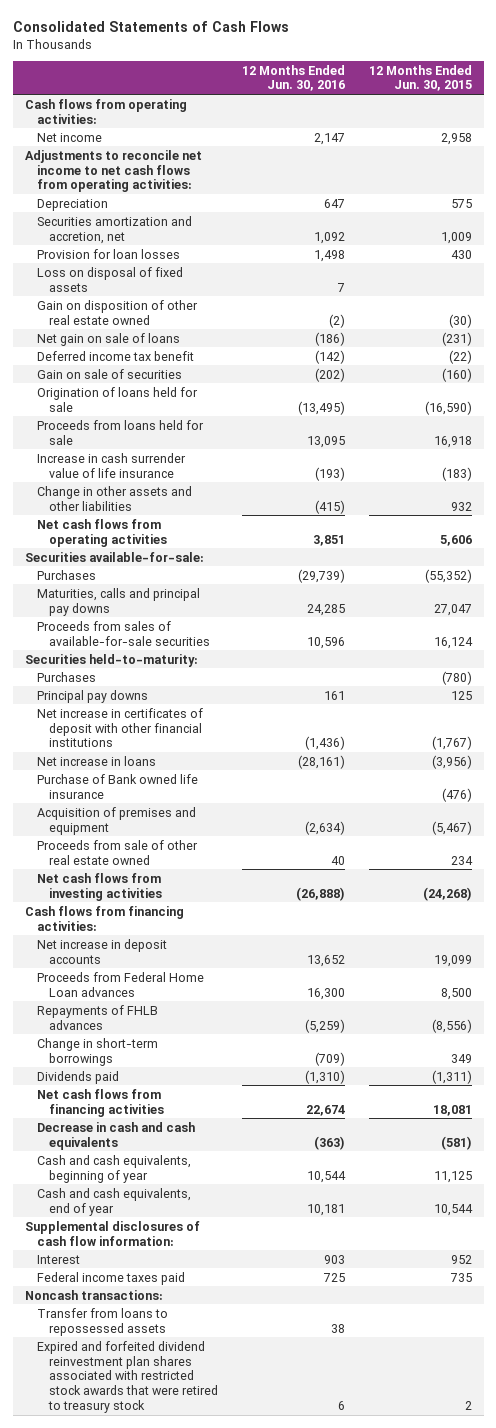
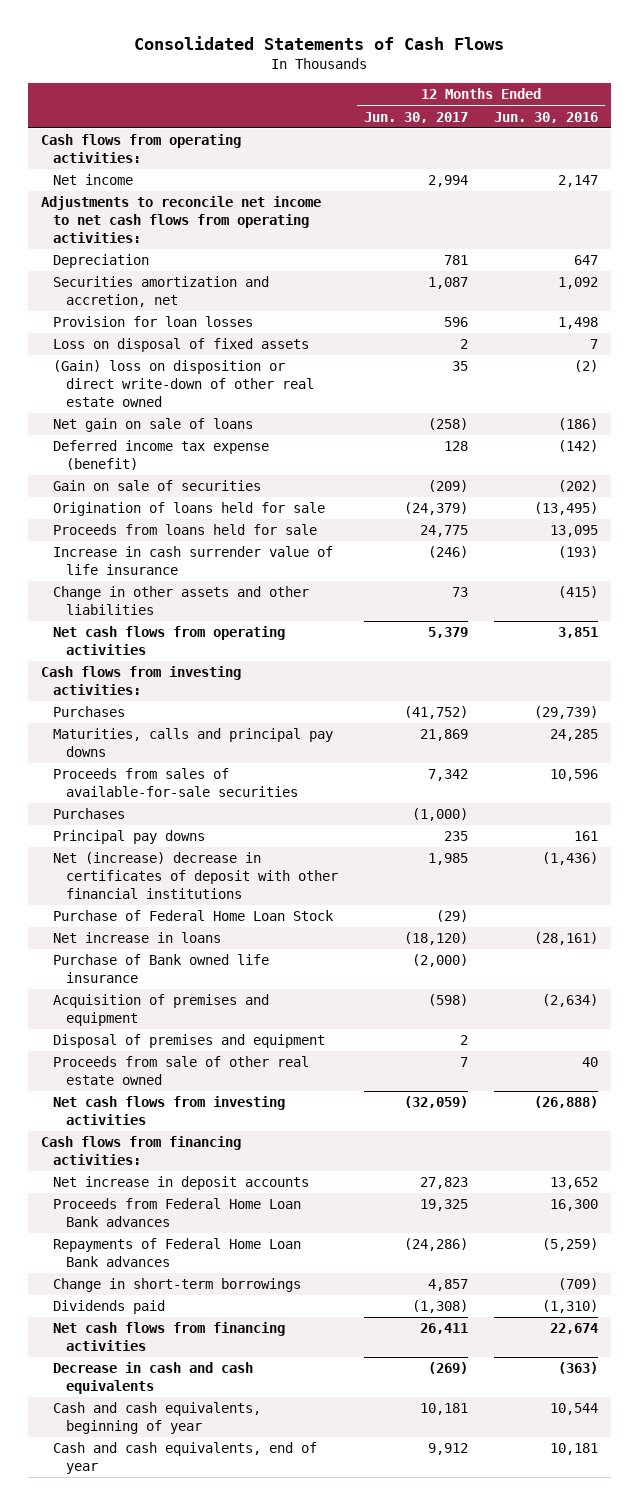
- | 12 Months Ended Jun. 30, 2016 | 12 Months Ended Jun. 30, 2015
+ | 12 Months Ended Jun. 30, 2017 | 12 Months Ended Jun. 30, 2016
- Gain on disposition of other real estate owned | (2) | (30)
+ (Gain) loss on disposition or direct write-down of other real estate owned | 35 | (2)
- Deferred income tax benefit | (142) | (22)
+ Deferred income tax expense (benefit) | 128 | (142)
- Securities available-for-sale:
+ Cash flows from investing activities:
- Securities held-to-maturity:
- Net increase in certificates of deposit with other financial institutions | (1,436) | (1,767)
+ Net (increase) decrease in certificates of deposit with other financial institutions | 1,985 | (1,436)
+ Purchase of Federal Home Loan Stock | (29) |
+ Disposal of premises and equipment | 2 |
- Proceeds from Federal Home Loan advances | 16,300 | 8,500
- Repayments of FHLB advances | (5,259) | (8,556)
+ Proceeds from Federal Home Loan Bank advances | 19,325 | 16,300
+ Repayments of Federal Home Loan Bank advances | (24,286) | (5,259)
- Supplemental disclosures of cash flow information:
- Interest | 903 | 952
- Federal income taxes paid | 725 | 735
- Noncash transactions:
- Transfer from loans to repossessed assets | 38 |
- Expired and forfeited dividend reinvestment plan shares associated with restricted stock awards that were retired to treasury stock | 6 | 2

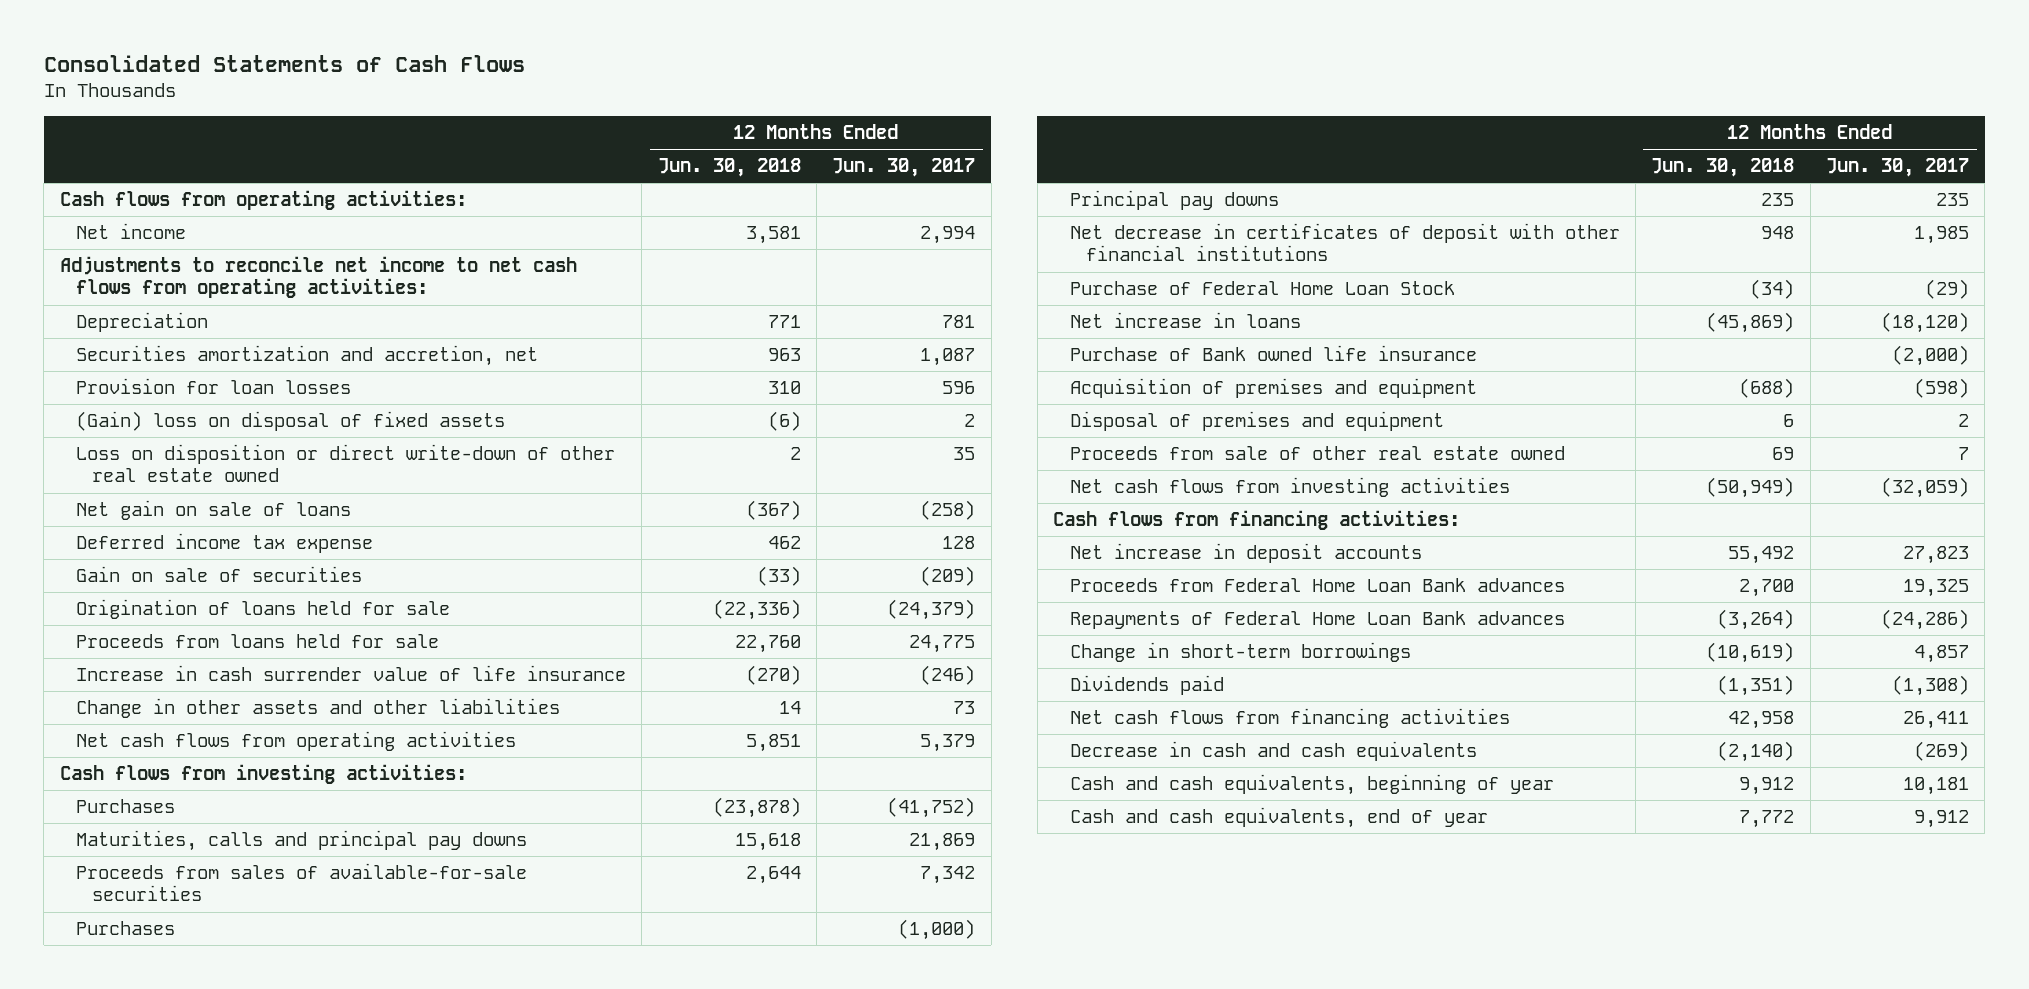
- | 12 Months Ended Jun. 30, 2017 | 12 Months Ended Jun. 30, 2016
+ | 12 Months Ended Jun. 30, 2018 | 12 Months Ended Jun. 30, 2017
- Loss on disposal of fixed assets | 2 | 7
- (Gain) loss on disposition or direct write-down of other real estate owned | 35 | (2)
+ (Gain) loss on disposal of fixed assets | (6) | 2
+ Loss on disposition or direct write-down of other real estate owned | 2 | 35
- Deferred income tax expense (benefit) | 128 | (142)
+ Deferred income tax expense | 462 | 128
- Net (increase) decrease in certificates of deposit with other financial institutions | 1,985 | (1,436)
+ Net decrease in certificates of deposit with other financial institutions | 948 | 1,985

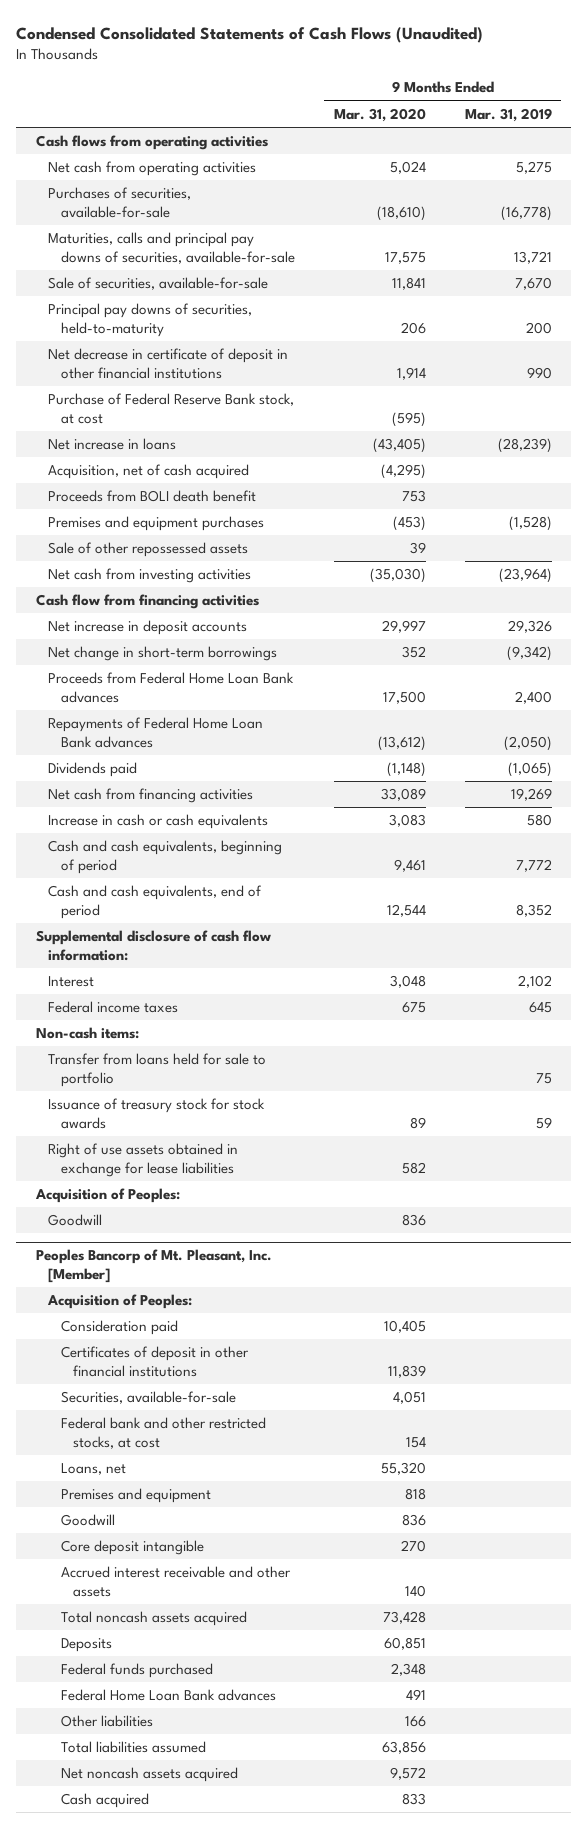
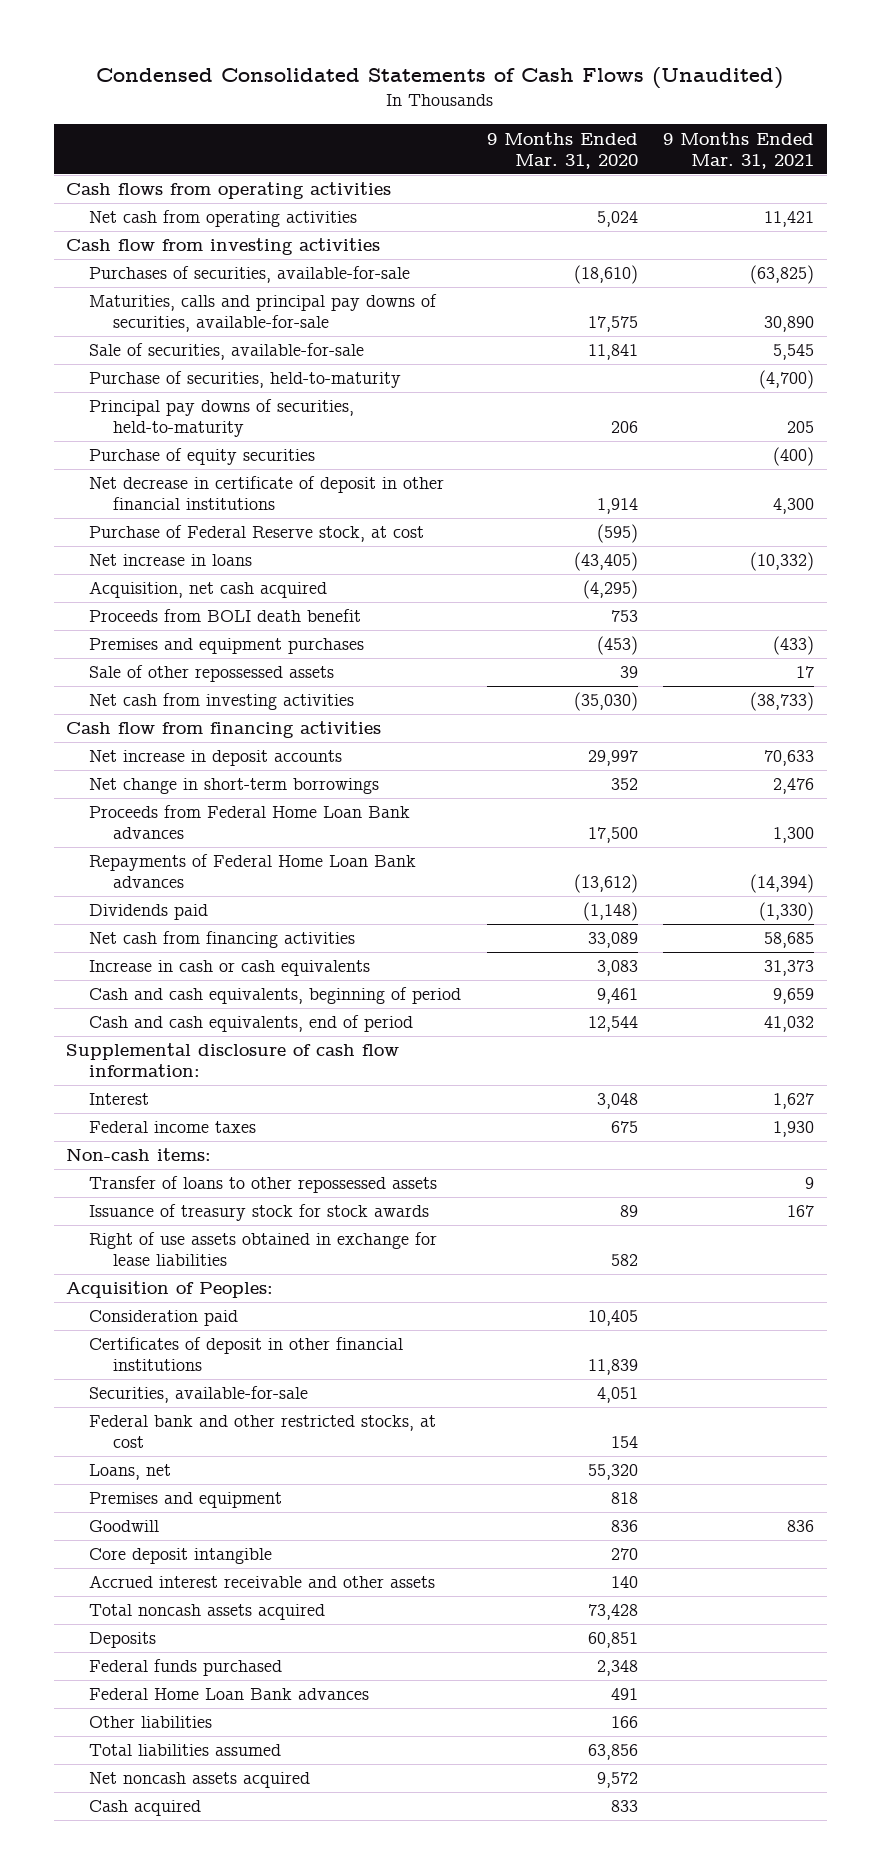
- | 9 Months Ended Mar. 31, 2020 | 9 Months Ended Mar. 31, 2019
+ | 9 Months Ended Mar. 31, 2020 | 9 Months Ended Mar. 31, 2021
+ Cash flow from investing activities
+ Purchase of securities, held-to-maturity | | (4,700)
+ Purchase of equity securities | | (400)
- Purchase of Federal Reserve Bank stock, at cost | (595) |
+ Purchase of Federal Reserve stock, at cost | (595) |
- Acquisition, net of cash acquired | (4,295) |
+ Acquisition, net cash acquired | (4,295) |
- Transfer from loans held for sale to portfolio | | 75
+ Transfer of loans to other repossessed assets | | 9
- Goodwill | 836 |
- Peoples Bancorp of Mt. Pleasant, Inc. [Member]
- Acquisition of Peoples:

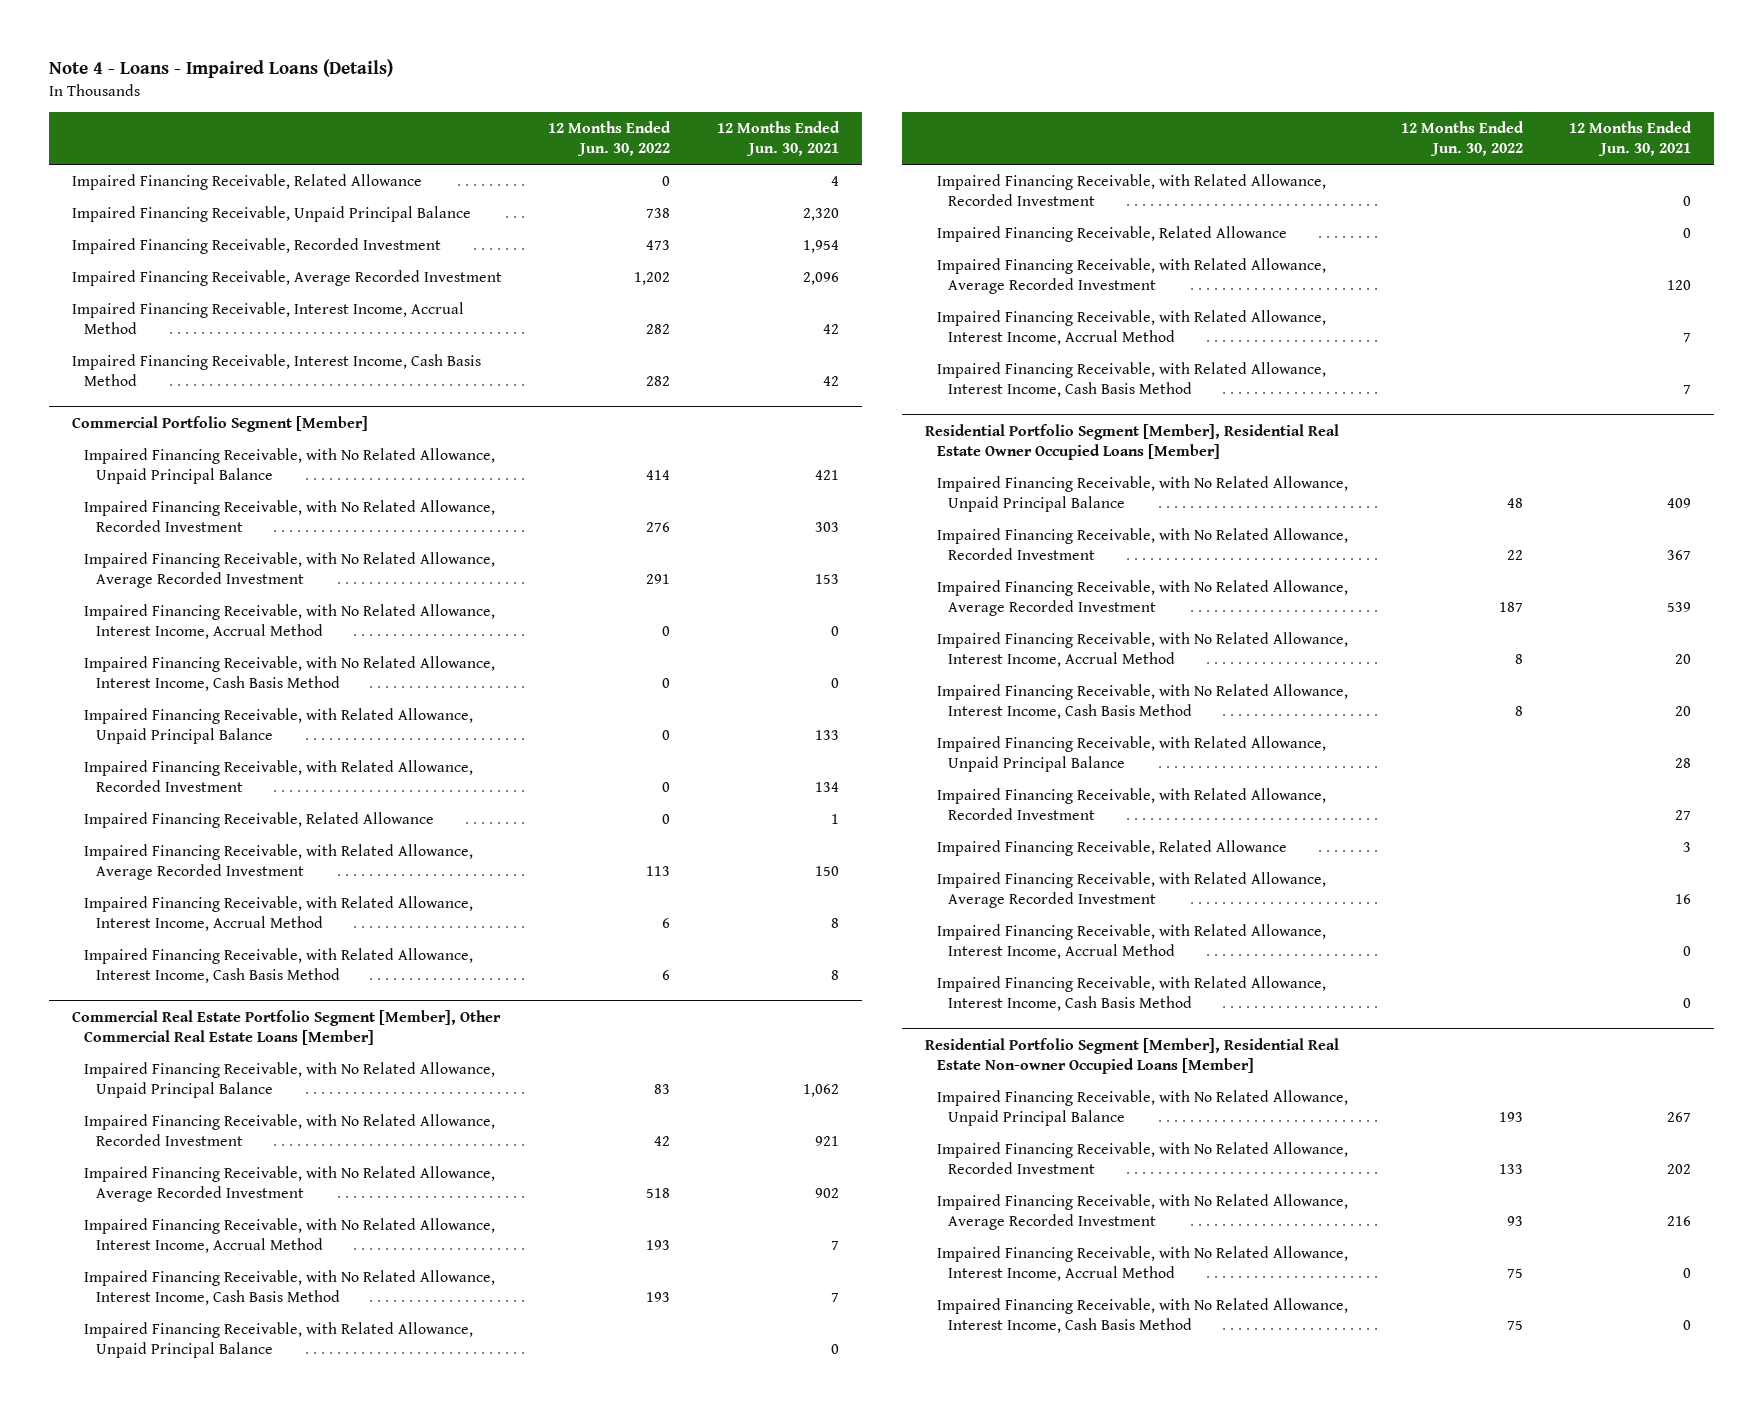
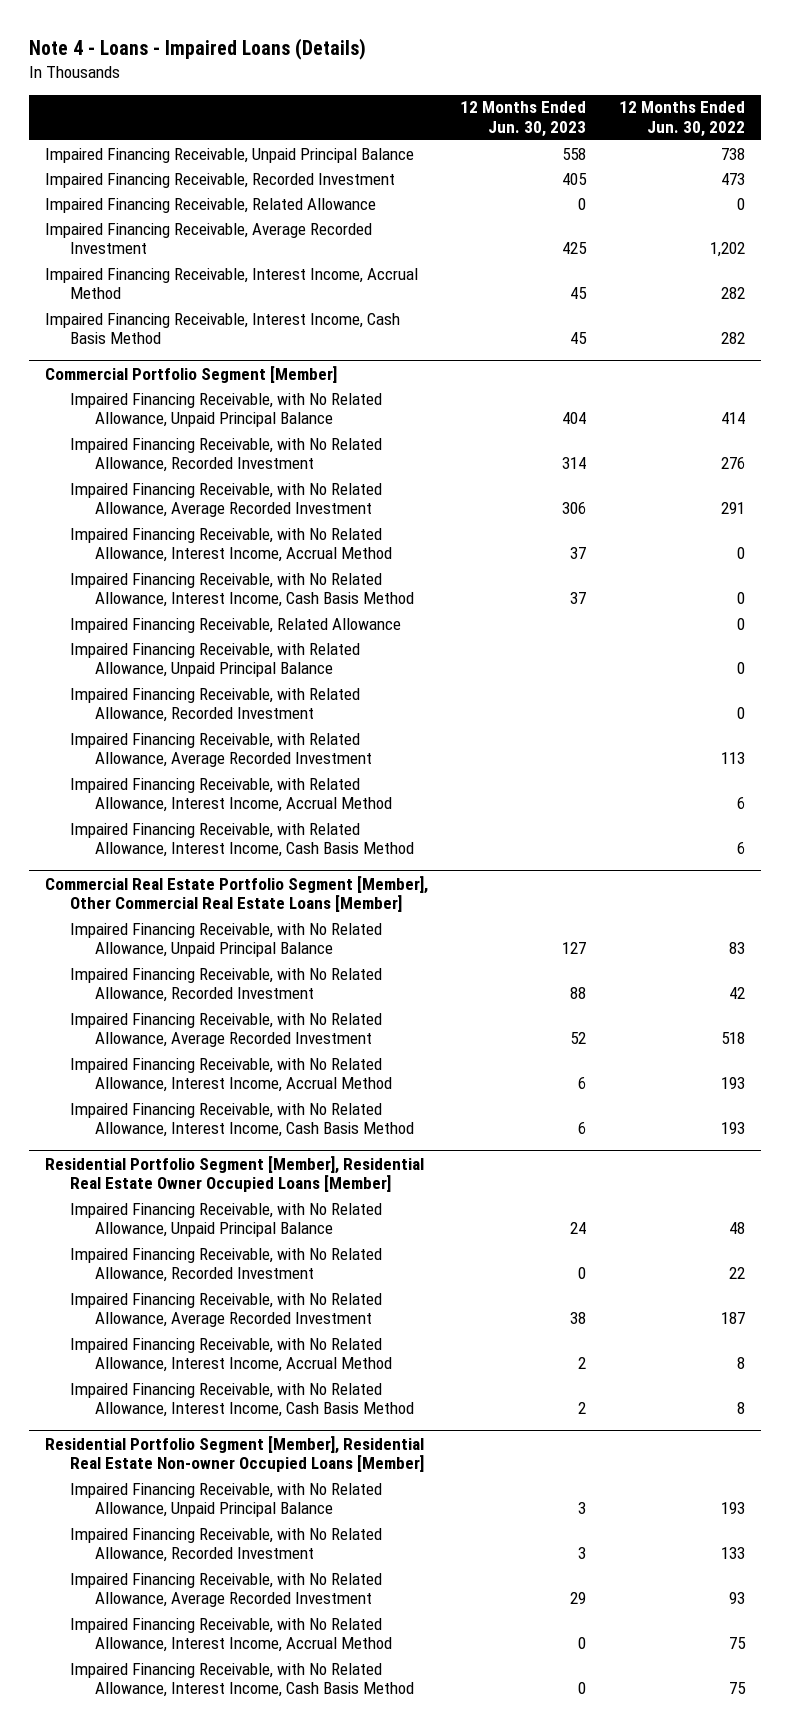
- | 12 Months Ended Jun. 30, 2022 | 12 Months Ended Jun. 30, 2021
+ | 12 Months Ended Jun. 30, 2023 | 12 Months Ended Jun. 30, 2022
moved down: Impaired Financing Receivable, Related Allowance | 0 | 0
@ Commercial Portfolio Segment [Member]
moved up: Impaired Financing Receivable, Related Allowance | | 0
@ Commercial Real Estate Portfolio Segment [Member], Other Commercial Real Estate Loans [Member]
- Impaired Financing Receivable, with Related Allowance, Unpaid Principal Balance | | 0
- Impaired Financing Receivable, with Related Allowance, Recorded Investment | | 0
- Impaired Financing Receivable, Related Allowance | | 0
- Impaired Financing Receivable, with Related Allowance, Average Recorded Investment | | 120
- Impaired Financing Receivable, with Related Allowance, Interest Income, Accrual Method | | 7
- Impaired Financing Receivable, with Related Allowance, Interest Income, Cash Basis Method | | 7
@ Residential Portfolio Segment [Member], Residential Real Estate Owner Occupied Loans [Member]
- Impaired Financing Receivable, with Related Allowance, Unpaid Principal Balance | | 28
- Impaired Financing Receivable, with Related Allowance, Recorded Investment | | 27
- Impaired Financing Receivable, Related Allowance | | 3
- Impaired Financing Receivable, with Related Allowance, Average Recorded Investment | | 16
- Impaired Financing Receivable, with Related Allowance, Interest Income, Accrual Method | | 0
- Impaired Financing Receivable, with Related Allowance, Interest Income, Cash Basis Method | | 0

